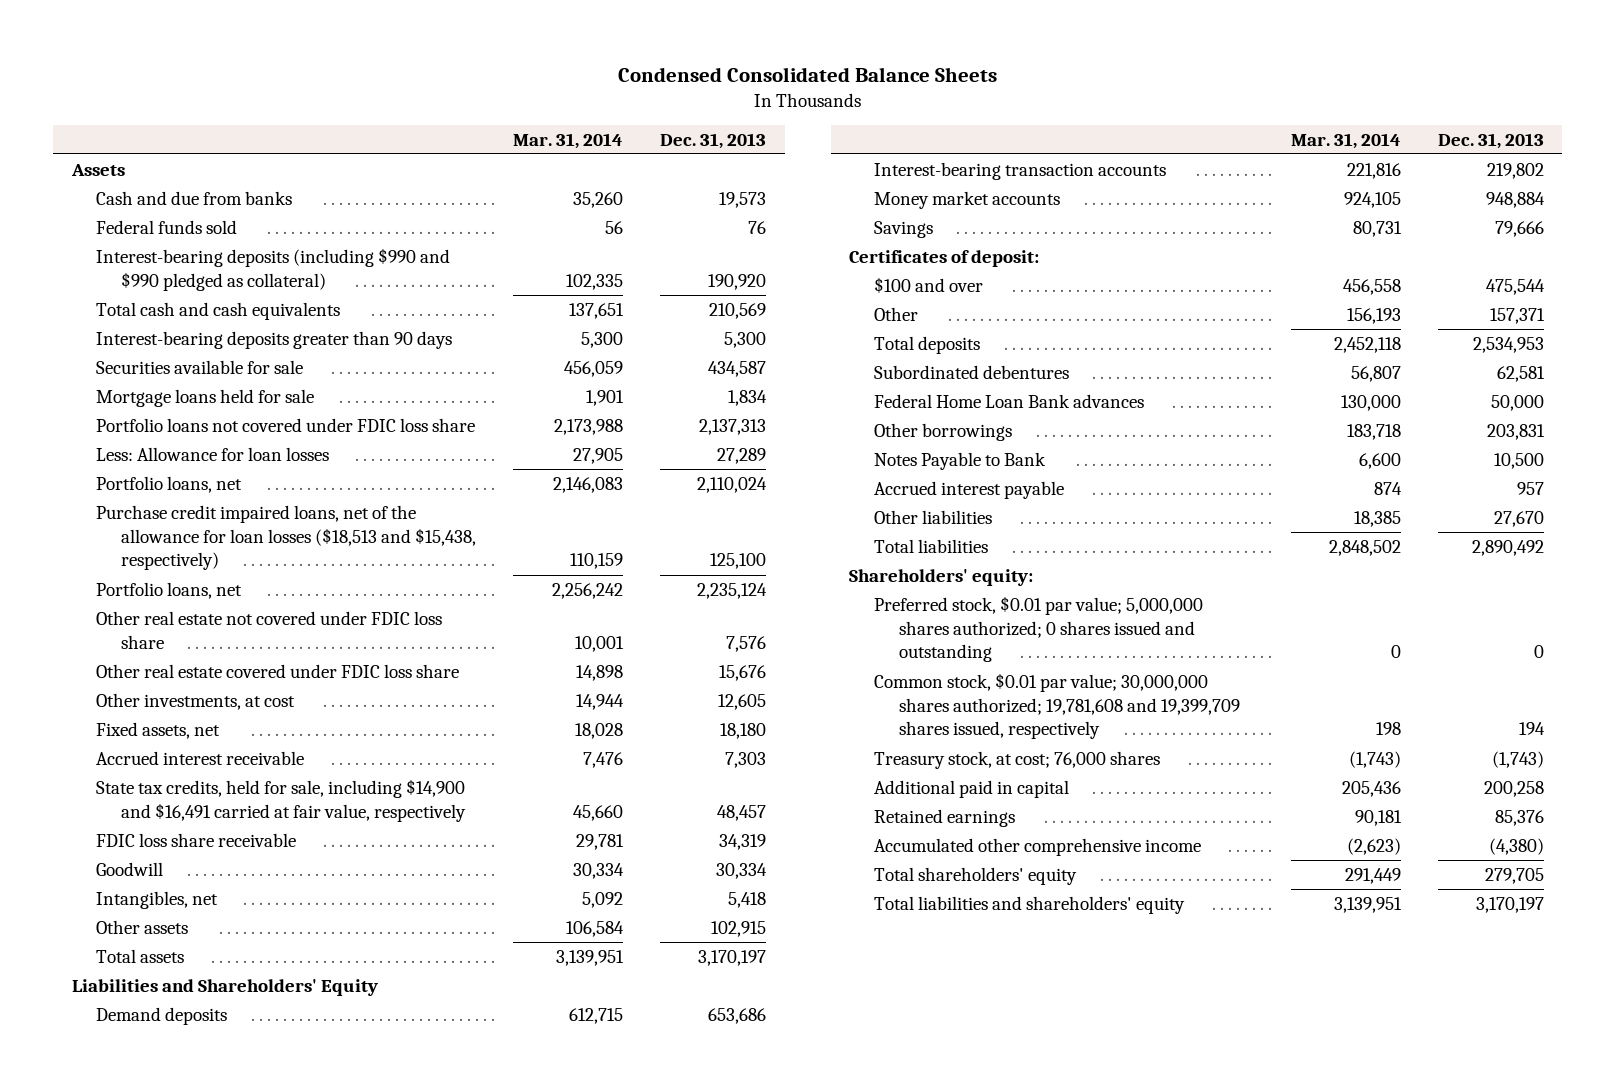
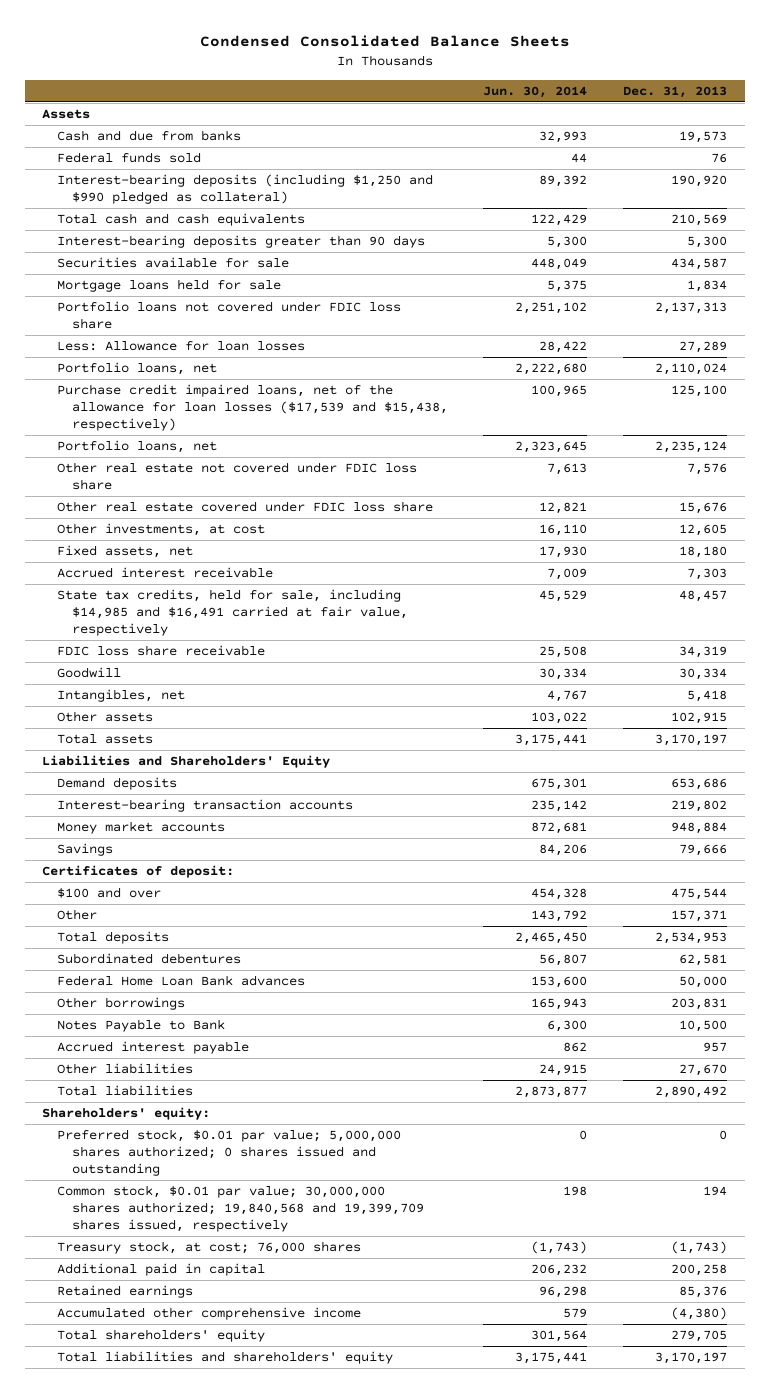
- | Mar. 31, 2014 | Dec. 31, 2013
+ | Jun. 30, 2014 | Dec. 31, 2013
- Interest-bearing deposits (including $990 and $990 pledged as collateral) | 102,335 | 190,920
+ Interest-bearing deposits (including $1,250 and $990 pledged as collateral) | 89,392 | 190,920
- Purchase credit impaired loans, net of the allowance for loan losses ($18,513 and $15,438, respectively) | 110,159 | 125,100
+ Purchase credit impaired loans, net of the allowance for loan losses ($17,539 and $15,438, respectively) | 100,965 | 125,100
- State tax credits, held for sale, including $14,900 and $16,491 carried at fair value, respectively | 45,660 | 48,457
+ State tax credits, held for sale, including $14,985 and $16,491 carried at fair value, respectively | 45,529 | 48,457
- Common stock, $0.01 par value; 30,000,000 shares authorized; 19,781,608 and 19,399,709 shares issued, respectively | 198 | 194
+ Common stock, $0.01 par value; 30,000,000 shares authorized; 19,840,568 and 19,399,709 shares issued, respectively | 198 | 194

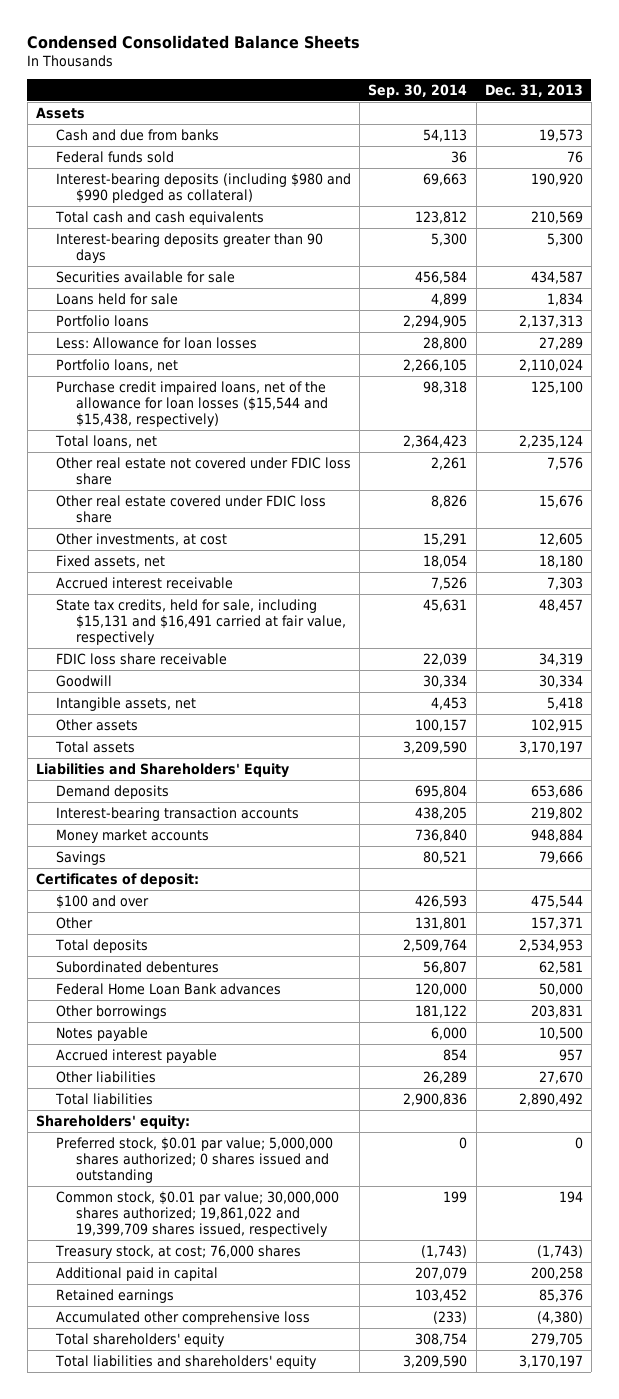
- | Jun. 30, 2014 | Dec. 31, 2013
+ | Sep. 30, 2014 | Dec. 31, 2013
- Interest-bearing deposits (including $1,250 and $990 pledged as collateral) | 89,392 | 190,920
+ Interest-bearing deposits (including $980 and $990 pledged as collateral) | 69,663 | 190,920
- Mortgage loans held for sale | 5,375 | 1,834
- Portfolio loans not covered under FDIC loss share | 2,251,102 | 2,137,313
+ Loans held for sale | 4,899 | 1,834
+ Portfolio loans | 2,294,905 | 2,137,313
- Purchase credit impaired loans, net of the allowance for loan losses ($17,539 and $15,438, respectively) | 100,965 | 125,100
- Portfolio loans, net | 2,323,645 | 2,235,124
+ Purchase credit impaired loans, net of the allowance for loan losses ($15,544 and $15,438, respectively) | 98,318 | 125,100
+ Total loans, net | 2,364,423 | 2,235,124
- State tax credits, held for sale, including $14,985 and $16,491 carried at fair value, respectively | 45,529 | 48,457
+ State tax credits, held for sale, including $15,131 and $16,491 carried at fair value, respectively | 45,631 | 48,457
- Intangibles, net | 4,767 | 5,418
+ Intangible assets, net | 4,453 | 5,418
- Notes Payable to Bank | 6,300 | 10,500
+ Notes payable | 6,000 | 10,500
- Common stock, $0.01 par value; 30,000,000 shares authorized; 19,840,568 and 19,399,709 shares issued, respectively | 198 | 194
+ Common stock, $0.01 par value; 30,000,000 shares authorized; 19,861,022 and 19,399,709 shares issued, respectively | 199 | 194
- Accumulated other comprehensive income | 579 | (4,380)
+ Accumulated other comprehensive loss | (233) | (4,380)

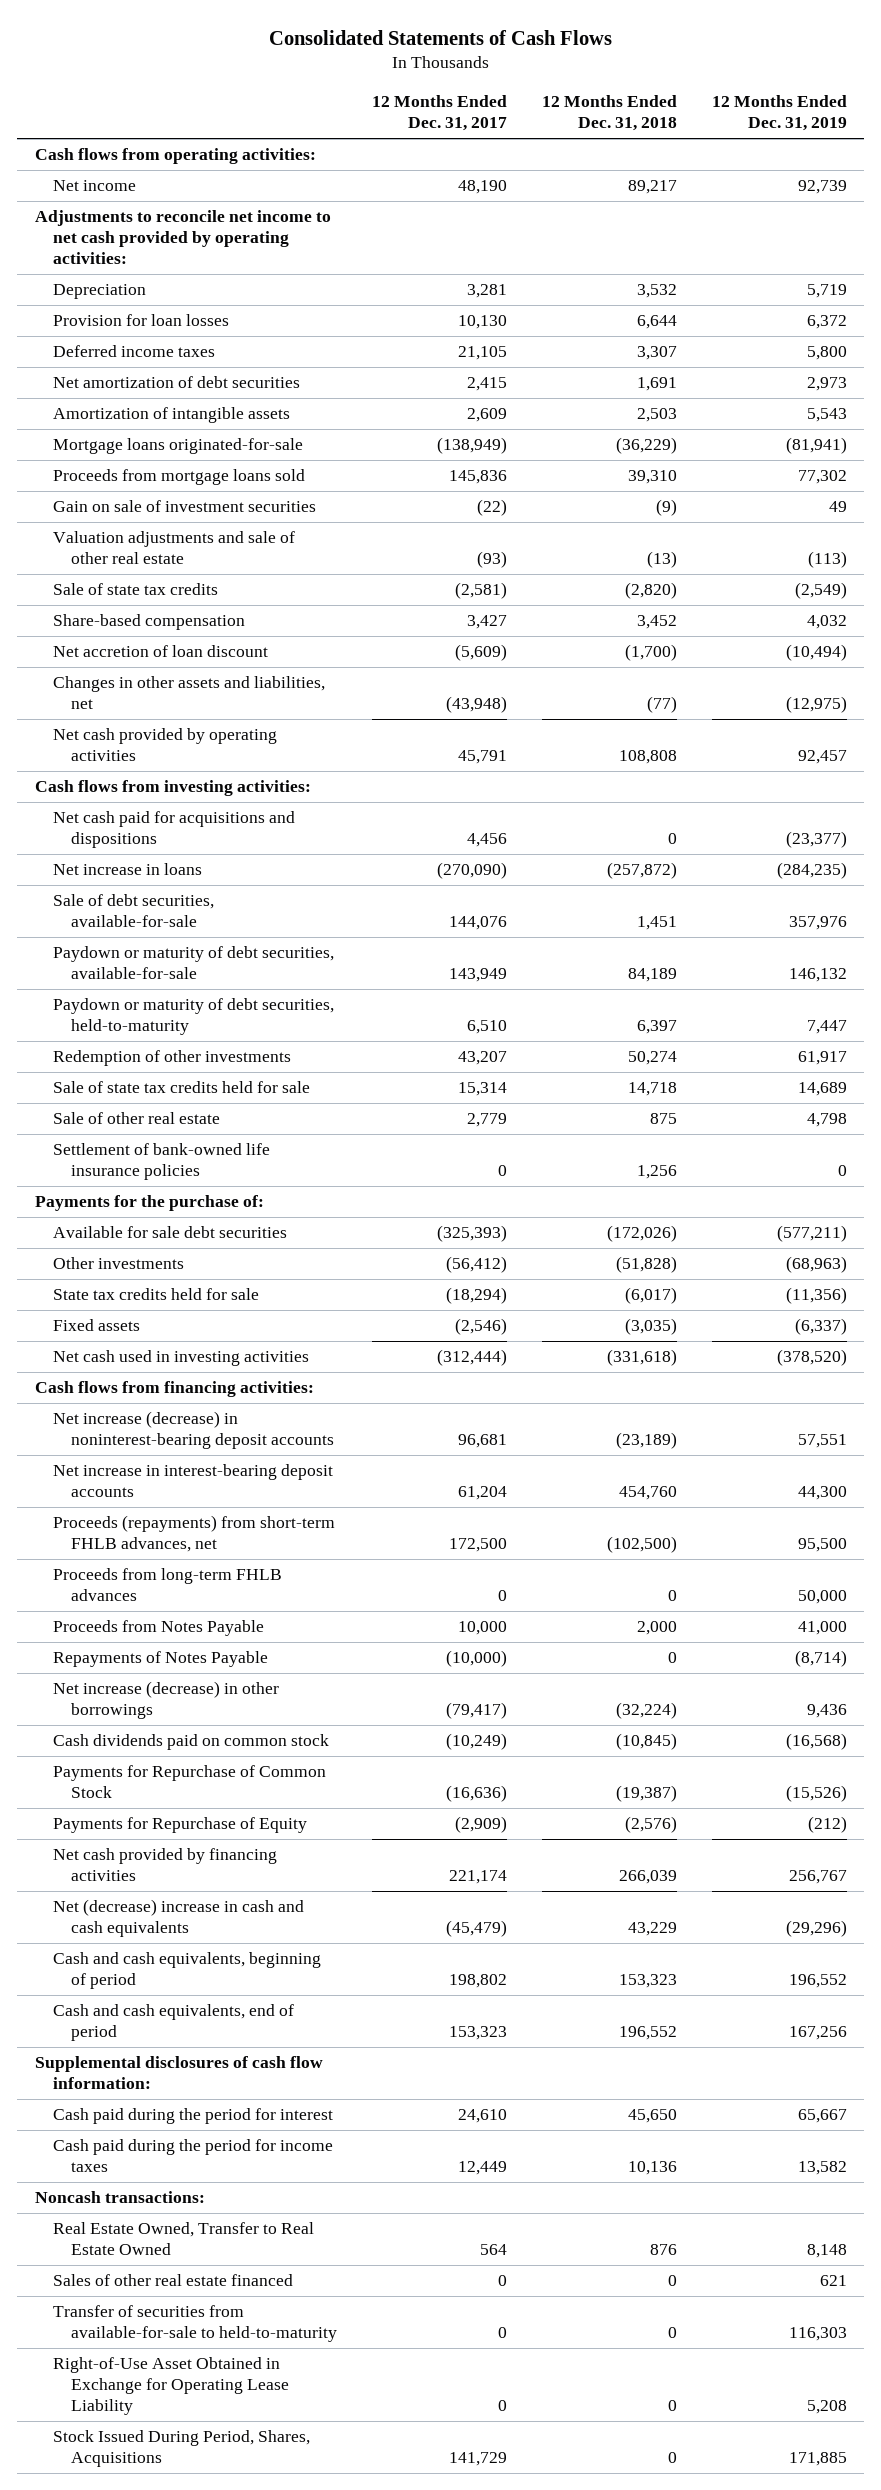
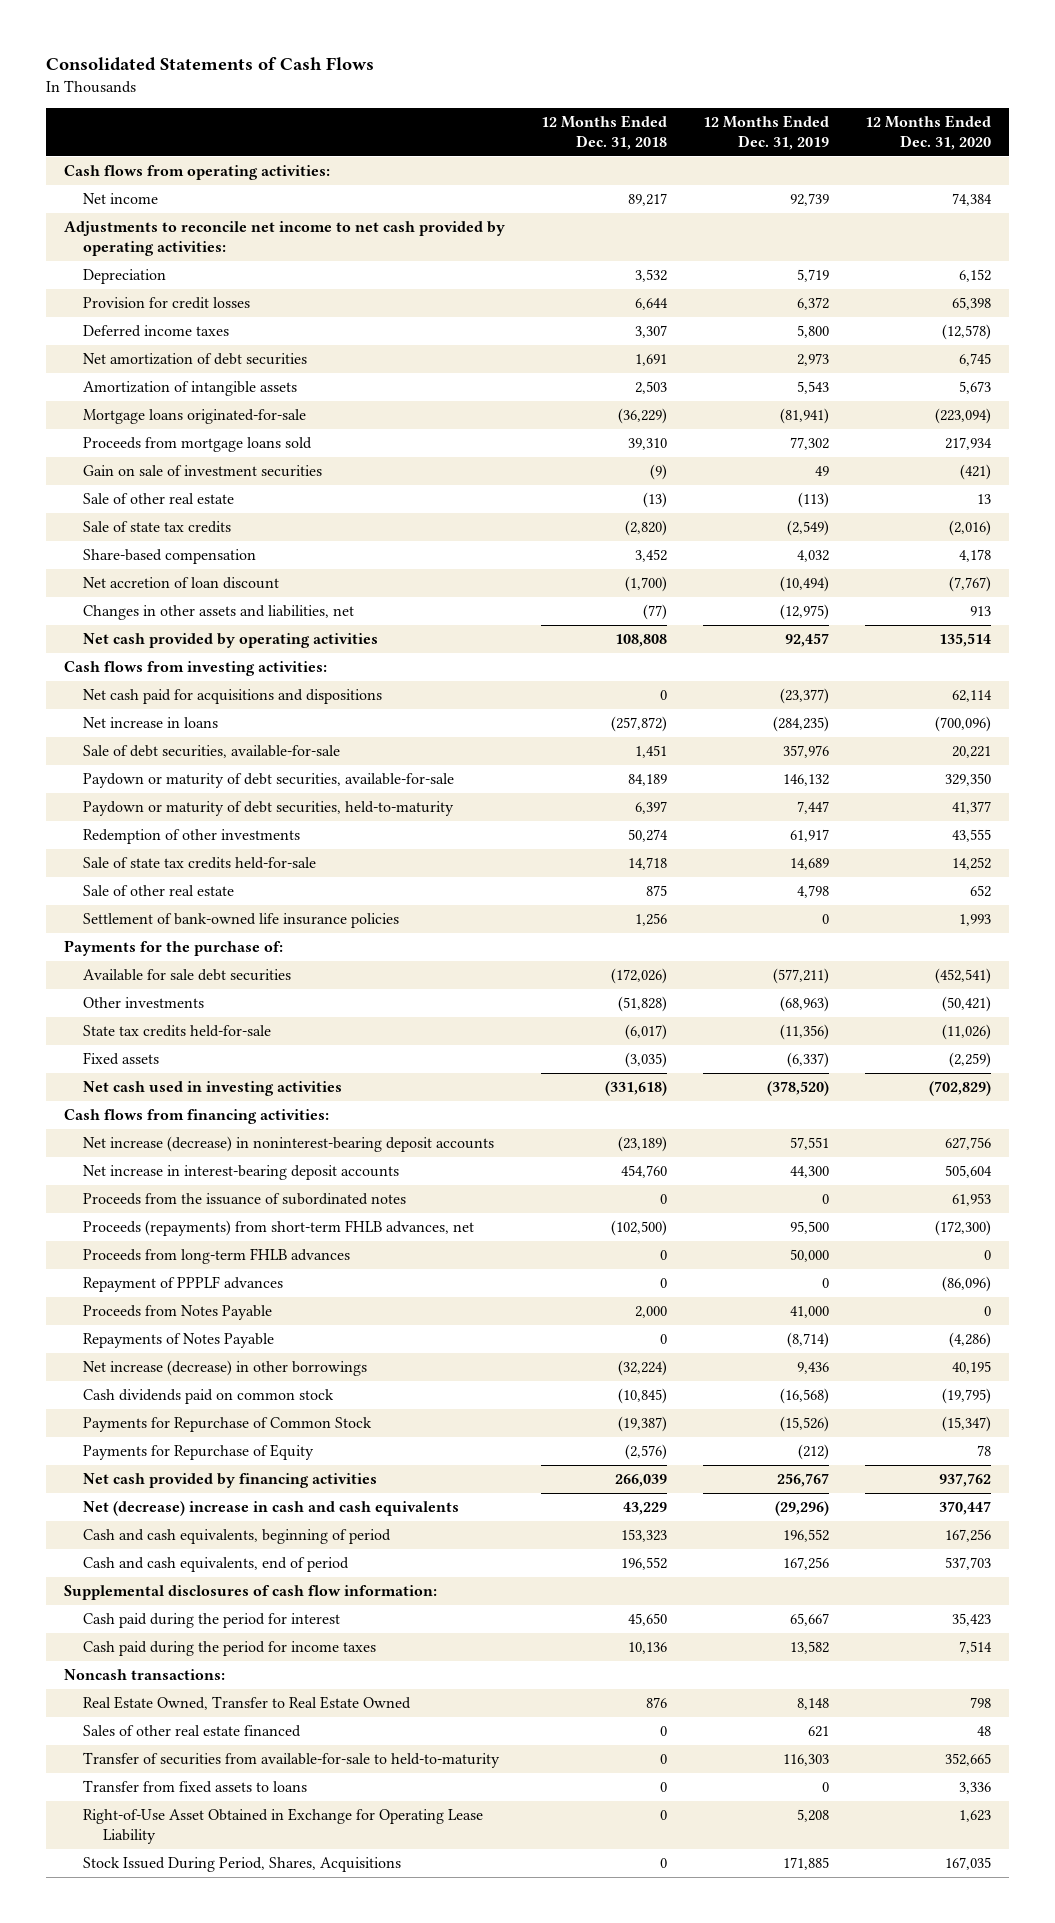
- | 12 Months Ended Dec. 31, 2017 | 12 Months Ended Dec. 31, 2018 | 12 Months Ended Dec. 31, 2019
+ | 12 Months Ended Dec. 31, 2018 | 12 Months Ended Dec. 31, 2019 | 12 Months Ended Dec. 31, 2020
- Provision for loan losses | 10,130 | 6,644 | 6,372
+ Provision for credit losses | 6,644 | 6,372 | 65,398
- Valuation adjustments and sale of other real estate | (93) | (13) | (113)
+ Sale of other real estate | (13) | (113) | 13
- Sale of state tax credits held for sale | 15,314 | 14,718 | 14,689
+ Sale of state tax credits held-for-sale | 14,718 | 14,689 | 14,252
- State tax credits held for sale | (18,294) | (6,017) | (11,356)
+ State tax credits held-for-sale | (6,017) | (11,356) | (11,026)
+ Proceeds from the issuance of subordinated notes | 0 | 0 | 61,953
+ Repayment of PPPLF advances | 0 | 0 | (86,096)
+ Transfer from fixed assets to loans | 0 | 0 | 3,336

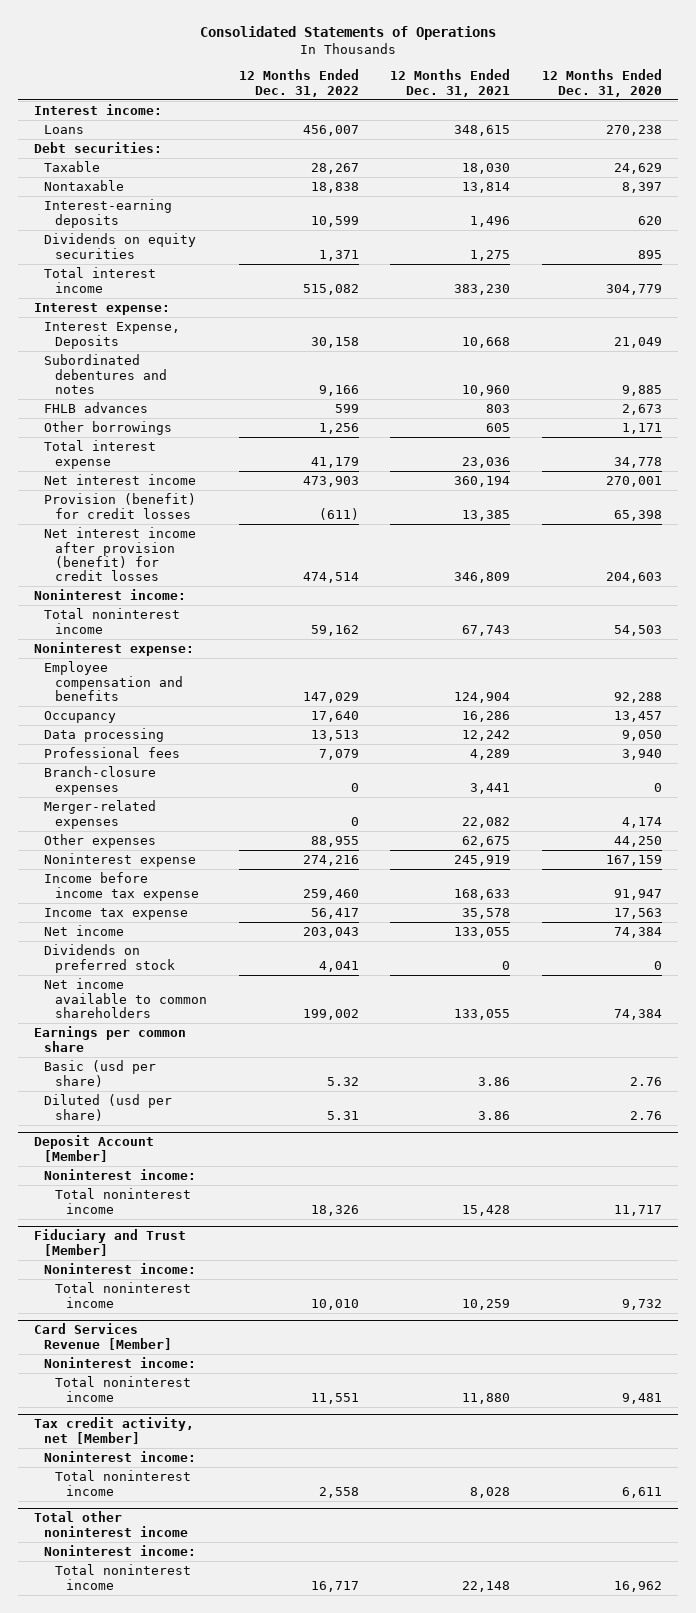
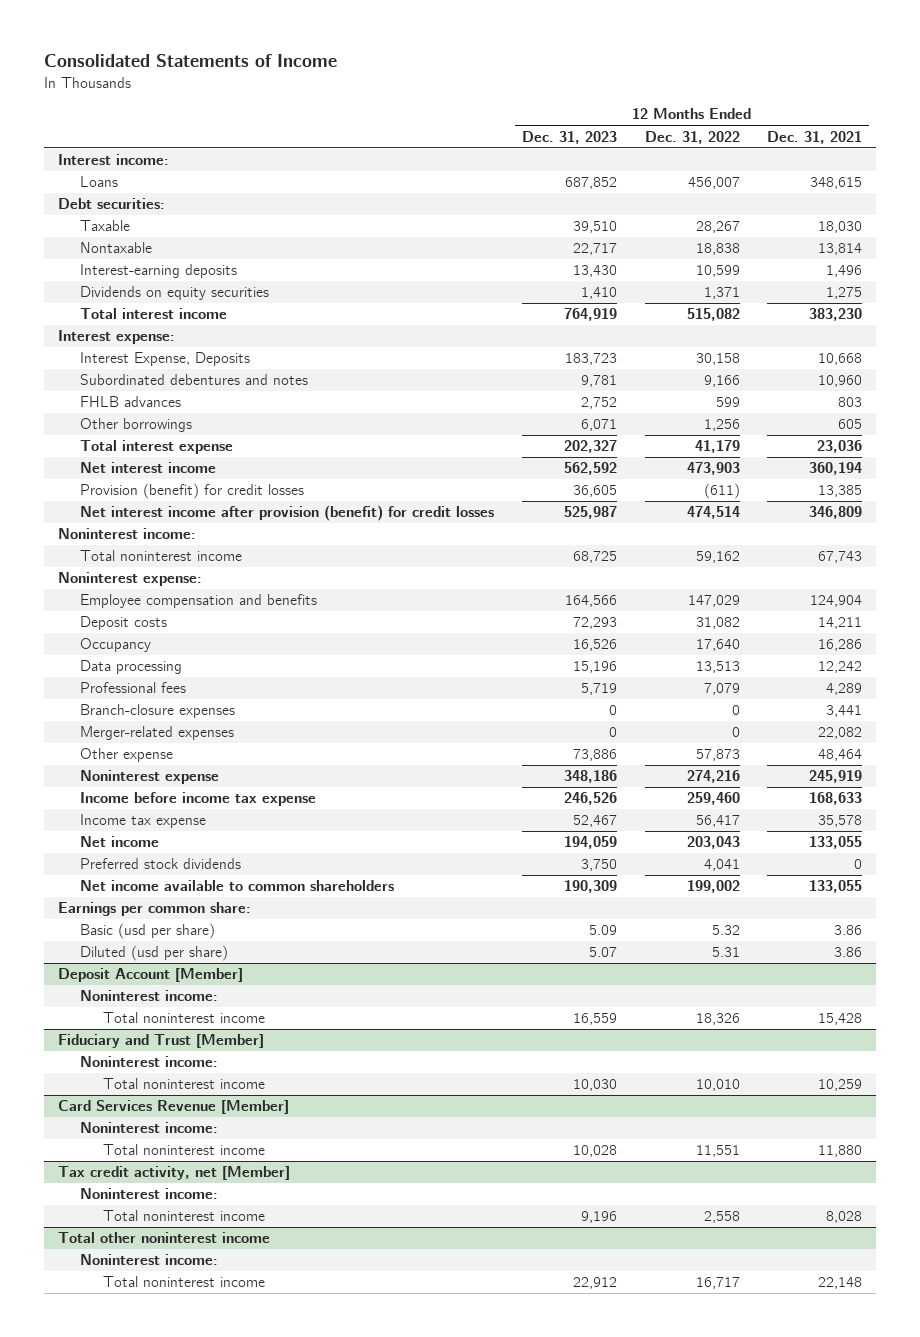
- Consolidated Statements of Operations
+ Consolidated Statements of Income
- | 12 Months Ended Dec. 31, 2022 | 12 Months Ended Dec. 31, 2021 | 12 Months Ended Dec. 31, 2020
+ | 12 Months Ended Dec. 31, 2023 | 12 Months Ended Dec. 31, 2022 | 12 Months Ended Dec. 31, 2021
+ Deposit costs | 72,293 | 31,082 | 14,211
- Other expenses | 88,955 | 62,675 | 44,250
+ Other expense | 73,886 | 57,873 | 48,464
- Dividends on preferred stock | 4,041 | 0 | 0
+ Preferred stock dividends | 3,750 | 4,041 | 0
- Earnings per common share
+ Earnings per common share:

